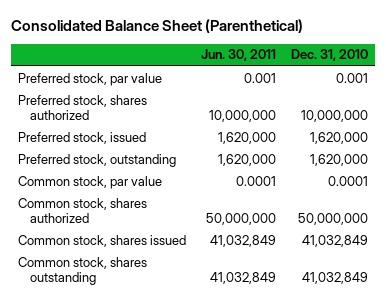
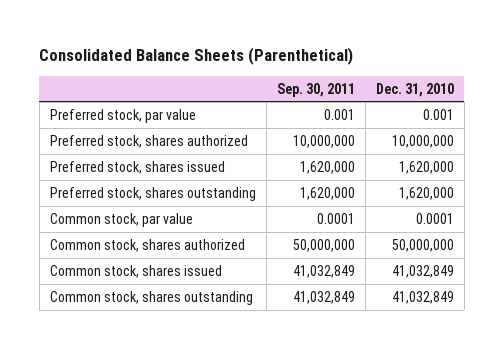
- Consolidated Balance Sheet (Parenthetical)
+ Consolidated Balance Sheets (Parenthetical)
- | Jun. 30, 2011 | Dec. 31, 2010
+ | Sep. 30, 2011 | Dec. 31, 2010
- Preferred stock, issued | 1,620,000 | 1,620,000
- Preferred stock, outstanding | 1,620,000 | 1,620,000
+ Preferred stock, shares issued | 1,620,000 | 1,620,000
+ Preferred stock, shares outstanding | 1,620,000 | 1,620,000

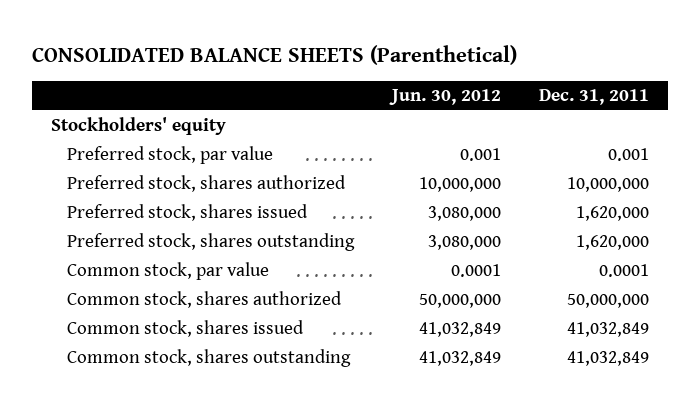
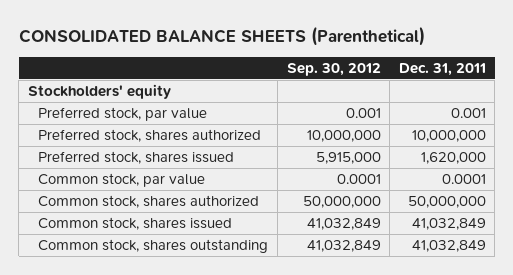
- | Jun. 30, 2012 | Dec. 31, 2011
+ | Sep. 30, 2012 | Dec. 31, 2011
- Preferred stock, shares outstanding | 3,080,000 | 1,620,000

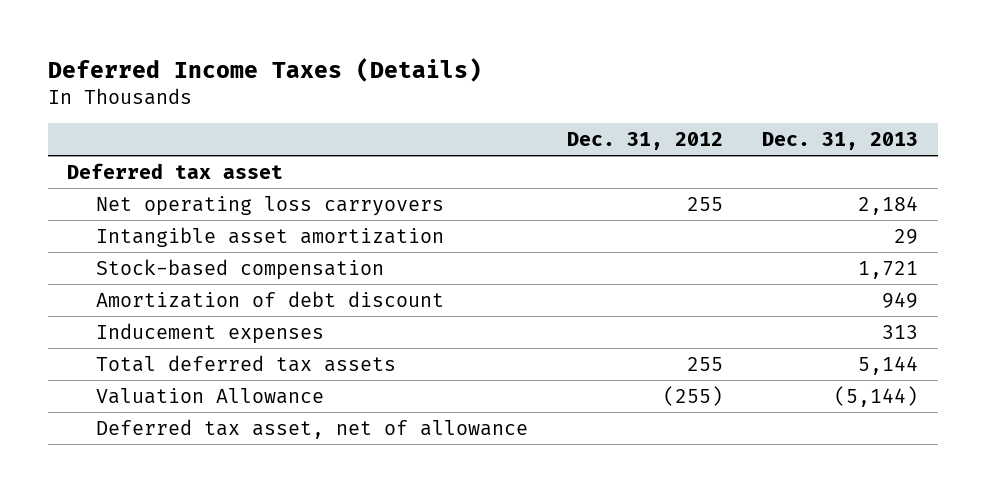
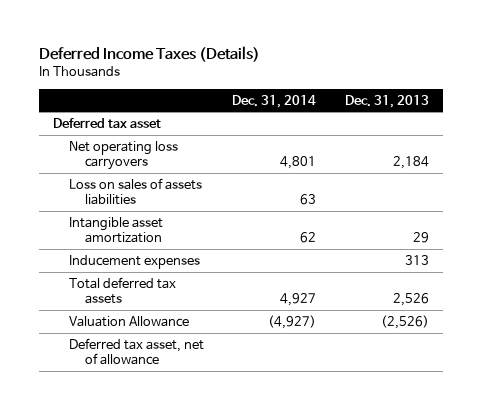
- | Dec. 31, 2012 | Dec. 31, 2013
+ | Dec. 31, 2014 | Dec. 31, 2013
+ Loss on sales of assets liabilities | 63 |
- Stock-based compensation | | 1,721
- Amortization of debt discount | | 949
- Total deferred tax assets | 255 | 5,144
- Valuation Allowance | (255) | (5,144)
+ Total deferred tax assets | 4,927 | 2,526
+ Valuation Allowance | (4,927) | (2,526)

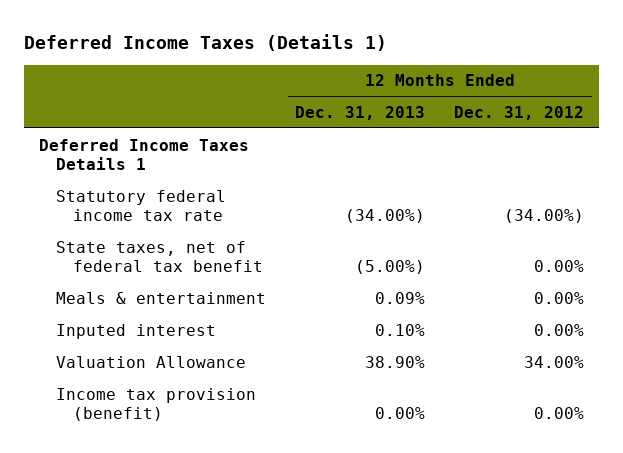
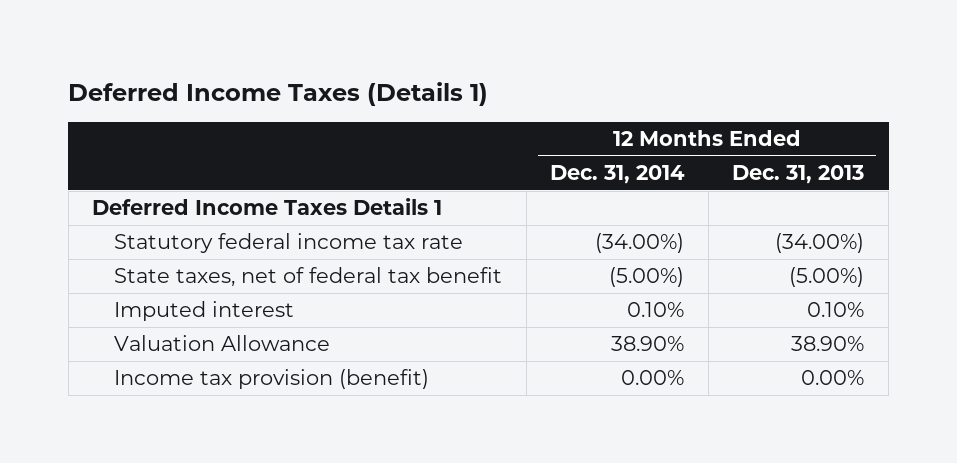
- | 12 Months Ended Dec. 31, 2013 | 12 Months Ended Dec. 31, 2012
+ | 12 Months Ended Dec. 31, 2014 | 12 Months Ended Dec. 31, 2013
- Meals & entertainment | 0.09% | 0.00%
- Inputed interest | 0.10% | 0.00%
+ Imputed interest | 0.10% | 0.10%

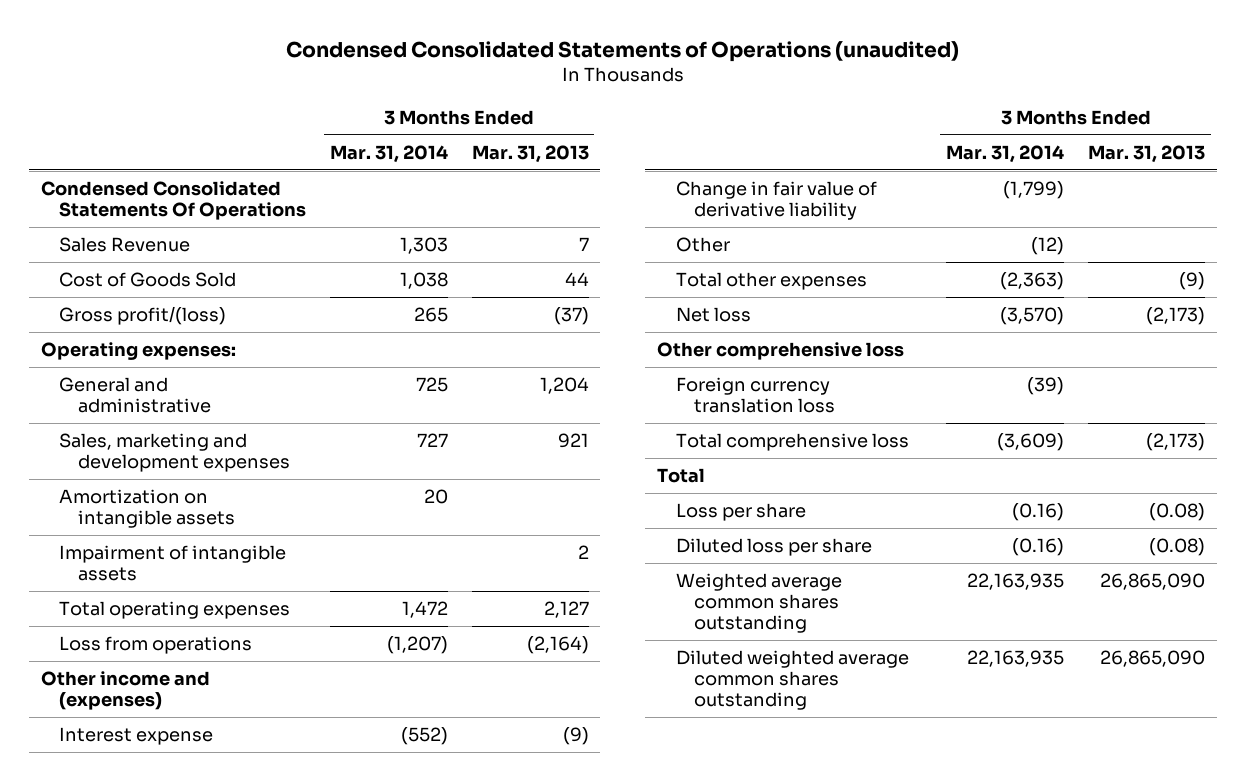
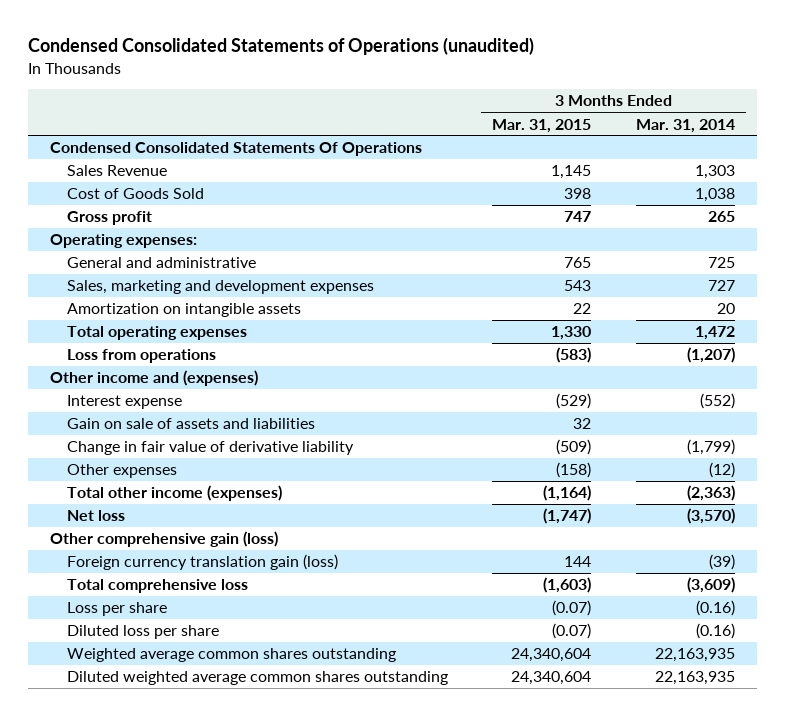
- | 3 Months Ended Mar. 31, 2014 | 3 Months Ended Mar. 31, 2013
+ | 3 Months Ended Mar. 31, 2015 | 3 Months Ended Mar. 31, 2014
- Gross profit/(loss) | 265 | (37)
+ Gross profit | 747 | 265
- Impairment of intangible assets | | 2
+ Gain on sale of assets and liabilities | 32 |
- Other | (12) |
- Total other expenses | (2,363) | (9)
+ Other expenses | (158) | (12)
+ Total other income (expenses) | (1,164) | (2,363)
- Other comprehensive loss
- Foreign currency translation loss | (39) |
+ Other comprehensive gain (loss)
+ Foreign currency translation gain (loss) | 144 | (39)
- Total

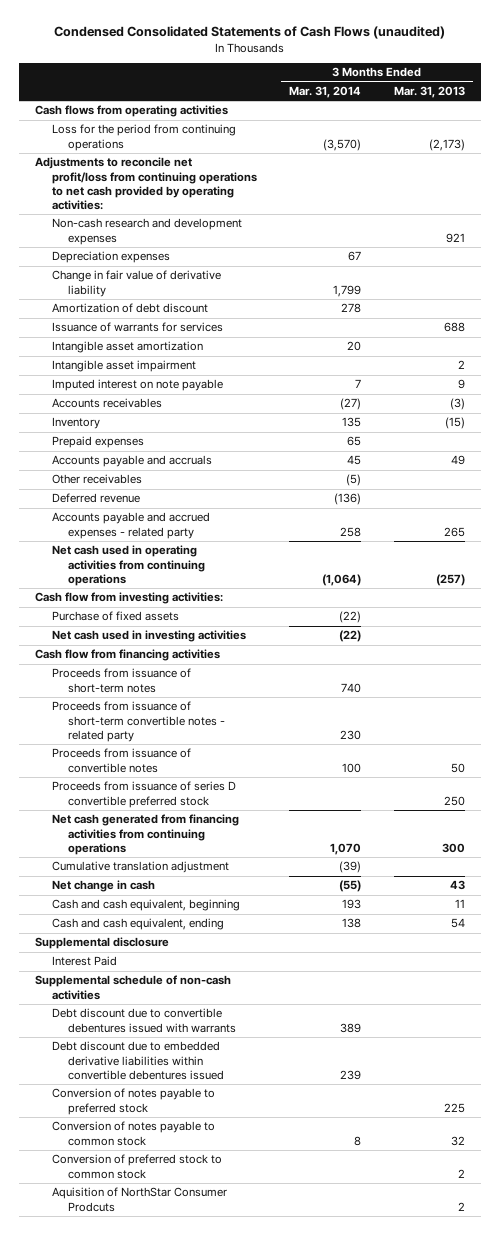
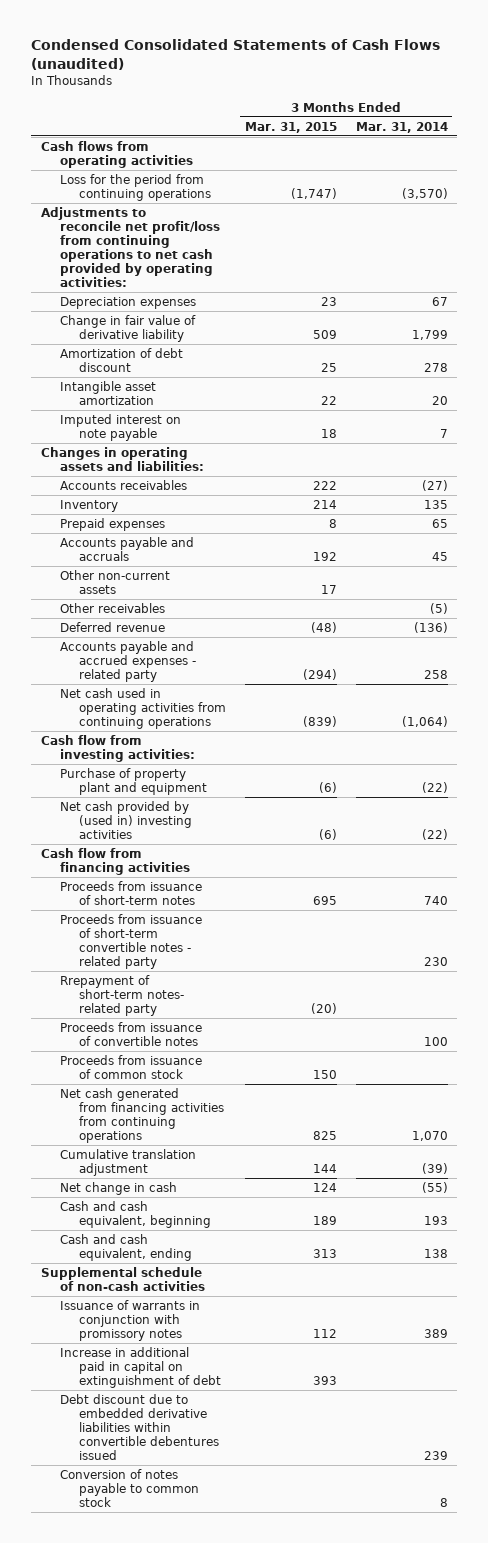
- | 3 Months Ended Mar. 31, 2014 | 3 Months Ended Mar. 31, 2013
+ | 3 Months Ended Mar. 31, 2015 | 3 Months Ended Mar. 31, 2014
- Non-cash research and development expenses | | 921
- Issuance of warrants for services | | 688
- Intangible asset impairment | | 2
+ Changes in operating assets and liabilities:
+ Other non-current assets | 17 |
- Purchase of fixed assets | (22) |
- Net cash used in investing activities | (22) |
+ Purchase of property plant and equipment | (6) | (22)
+ Net cash provided by (used in) investing activities | (6) | (22)
+ Rrepayment of short-term notes- related party | (20) |
- Proceeds from issuance of series D convertible preferred stock | | 250
+ Proceeds from issuance of common stock | 150 |
- Supplemental disclosure
- Interest Paid
- Debt discount due to convertible debentures issued with warrants | 389 |
+ Issuance of warrants in conjunction with promissory notes | 112 | 389
+ Increase in additional paid in capital on extinguishment of debt | 393 |
- Conversion of notes payable to preferred stock | | 225
- Conversion of preferred stock to common stock | | 2
- Aquisition of NorthStar Consumer Prodcuts | | 2

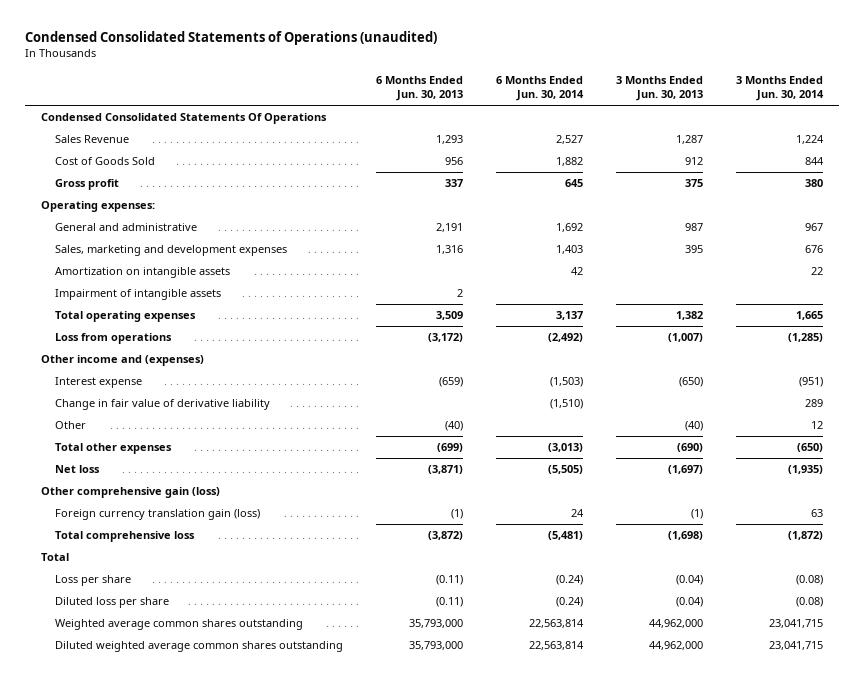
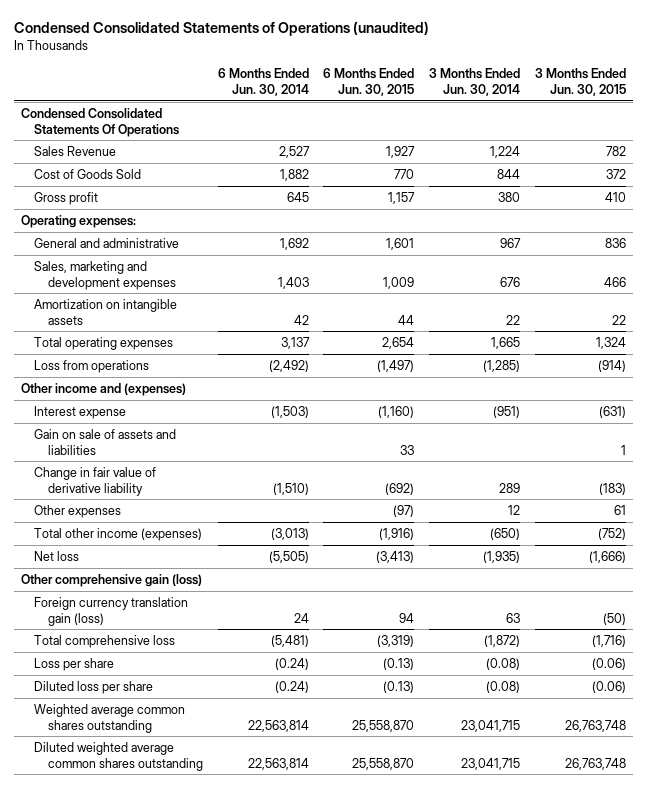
- | 6 Months Ended Jun. 30, 2013 | 6 Months Ended Jun. 30, 2014 | 3 Months Ended Jun. 30, 2013 | 3 Months Ended Jun. 30, 2014
+ | 6 Months Ended Jun. 30, 2014 | 6 Months Ended Jun. 30, 2015 | 3 Months Ended Jun. 30, 2014 | 3 Months Ended Jun. 30, 2015
- Impairment of intangible assets | 2 | | |
+ Gain on sale of assets and liabilities | | 33 | | 1
- Other | (40) | | (40) | 12
- Total other expenses | (699) | (3,013) | (690) | (650)
+ Other expenses | | (97) | 12 | 61
+ Total other income (expenses) | (3,013) | (1,916) | (650) | (752)
- Total

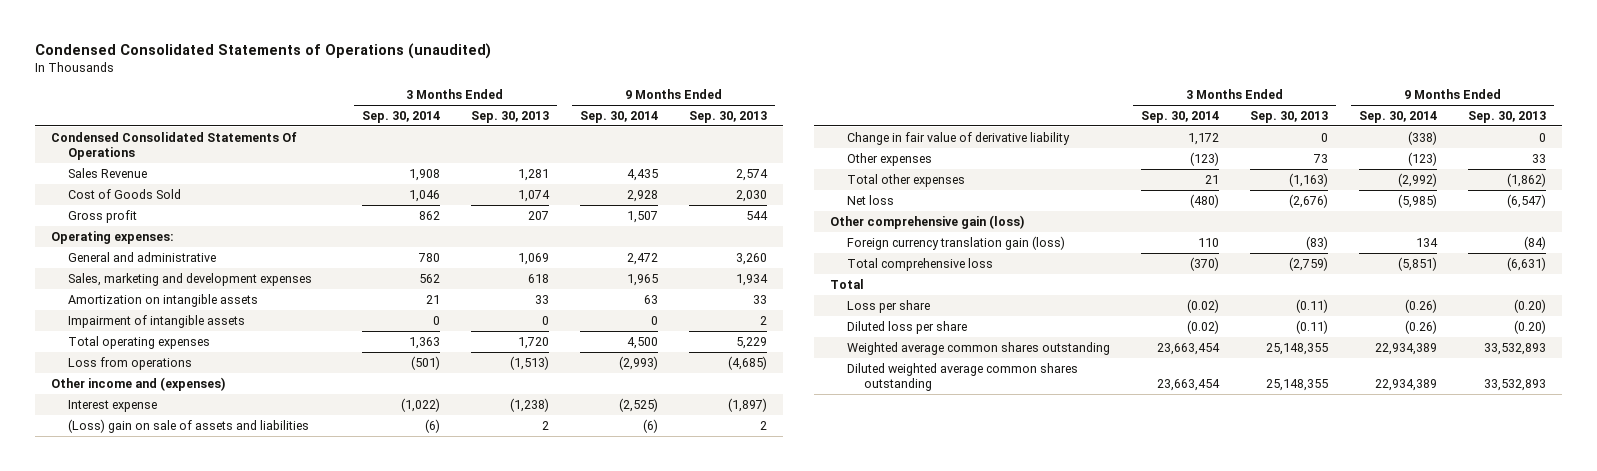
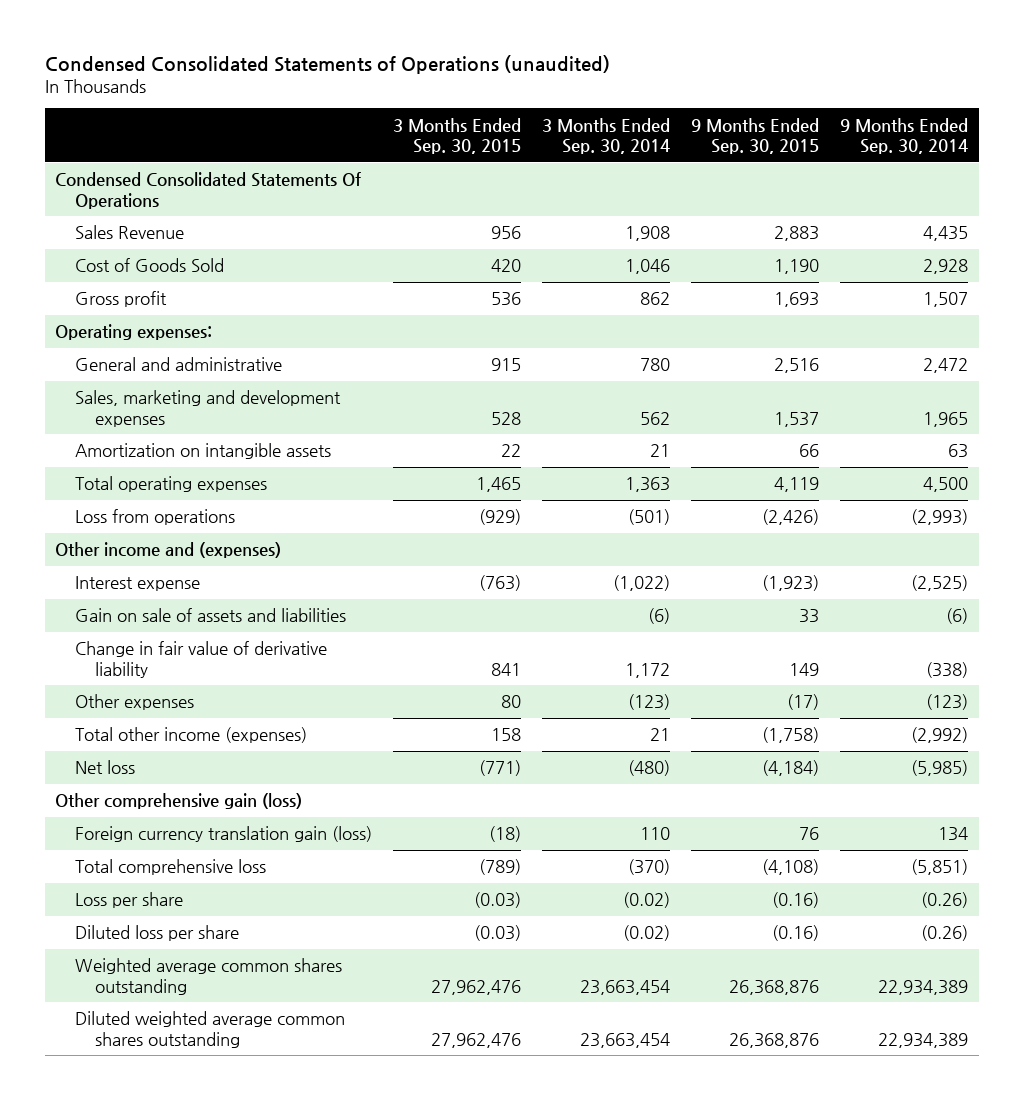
- | 3 Months Ended Sep. 30, 2014 | 3 Months Ended Sep. 30, 2013 | 9 Months Ended Sep. 30, 2014 | 9 Months Ended Sep. 30, 2013
+ | 3 Months Ended Sep. 30, 2015 | 3 Months Ended Sep. 30, 2014 | 9 Months Ended Sep. 30, 2015 | 9 Months Ended Sep. 30, 2014
- Impairment of intangible assets | 0 | 0 | 0 | 2
- (Loss) gain on sale of assets and liabilities | (6) | 2 | (6) | 2
+ Gain on sale of assets and liabilities | | (6) | 33 | (6)
- Total other expenses | 21 | (1,163) | (2,992) | (1,862)
+ Total other income (expenses) | 158 | 21 | (1,758) | (2,992)
- Total

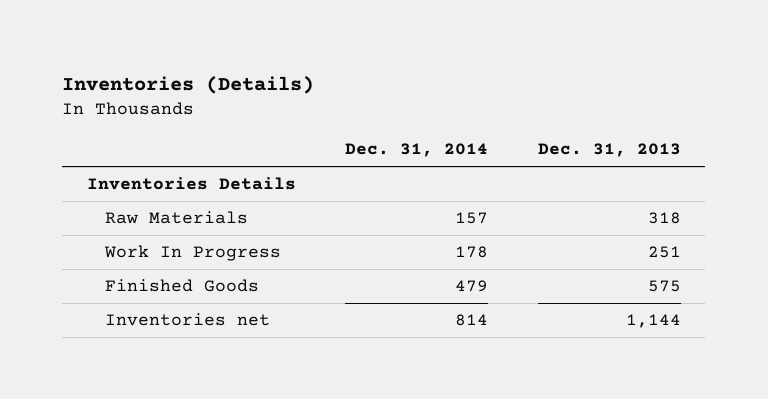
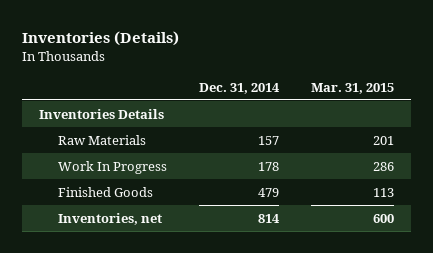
- | Dec. 31, 2014 | Dec. 31, 2013
+ | Dec. 31, 2014 | Mar. 31, 2015
- Inventories net | 814 | 1,144
+ Inventories, net | 814 | 600

